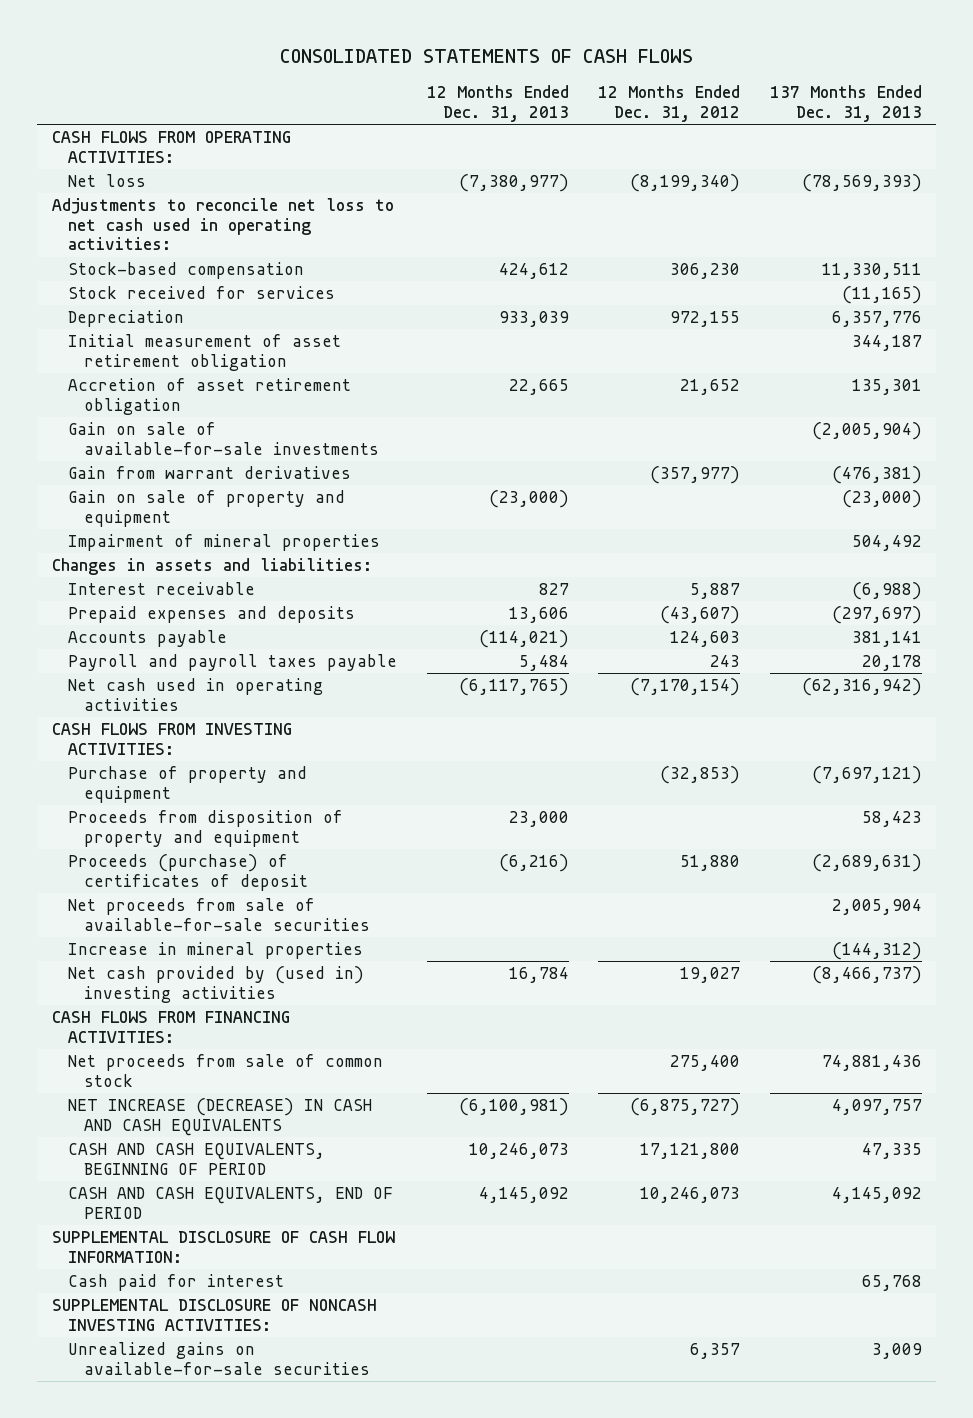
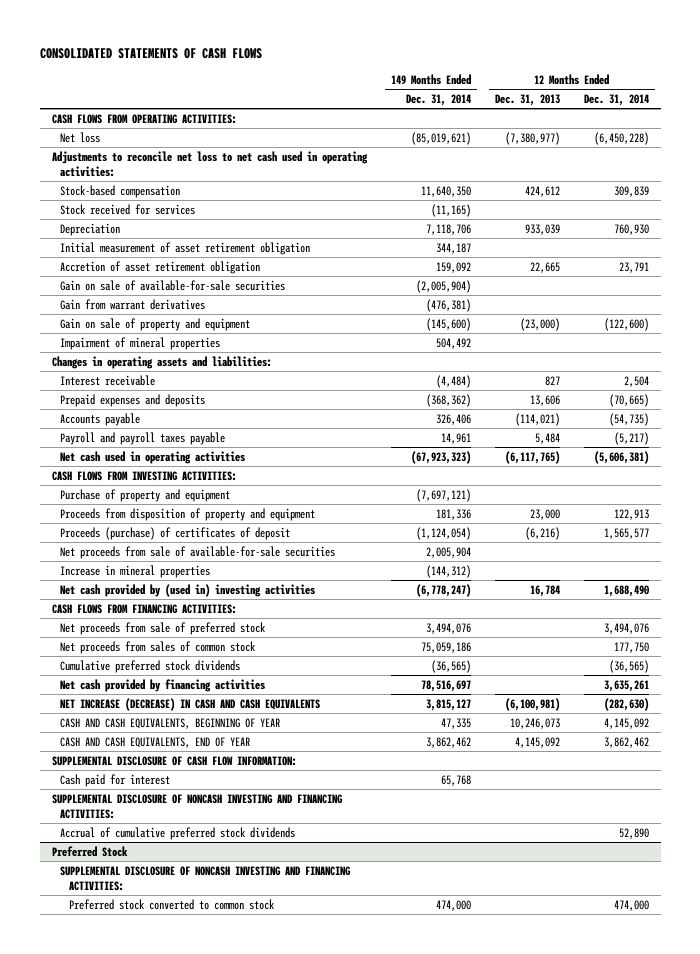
- | 12 Months Ended Dec. 31, 2013 | 12 Months Ended Dec. 31, 2012 | 137 Months Ended Dec. 31, 2013
+ | 149 Months Ended Dec. 31, 2014 | 12 Months Ended Dec. 31, 2013 | 12 Months Ended Dec. 31, 2014
- Gain on sale of available-for-sale investments | | | (2,005,904)
+ Gain on sale of available-for-sale securities | (2,005,904) | |
- Changes in assets and liabilities:
+ Changes in operating assets and liabilities:
- Net proceeds from sale of common stock | | 275,400 | 74,881,436
+ Net proceeds from sale of preferred stock | 3,494,076 | | 3,494,076
+ Net proceeds from sales of common stock | 75,059,186 | | 177,750
+ Cumulative preferred stock dividends | (36,565) | | (36,565)
+ Net cash provided by financing activities | 78,516,697 | | 3,635,261
- CASH AND CASH EQUIVALENTS, BEGINNING OF PERIOD | 10,246,073 | 17,121,800 | 47,335
- CASH AND CASH EQUIVALENTS, END OF PERIOD | 4,145,092 | 10,246,073 | 4,145,092
+ CASH AND CASH EQUIVALENTS, BEGINNING OF YEAR | 47,335 | 10,246,073 | 4,145,092
+ CASH AND CASH EQUIVALENTS, END OF YEAR | 3,862,462 | 4,145,092 | 3,862,462
- SUPPLEMENTAL DISCLOSURE OF NONCASH INVESTING ACTIVITIES:
- Unrealized gains on available-for-sale securities | | 6,357 | 3,009
+ SUPPLEMENTAL DISCLOSURE OF NONCASH INVESTING AND FINANCING ACTIVITIES:
+ Accrual of cumulative preferred stock dividends | | | 52,890
+ Preferred Stock
+ SUPPLEMENTAL DISCLOSURE OF NONCASH INVESTING AND FINANCING ACTIVITIES:
+ Preferred stock converted to common stock | 474,000 | | 474,000

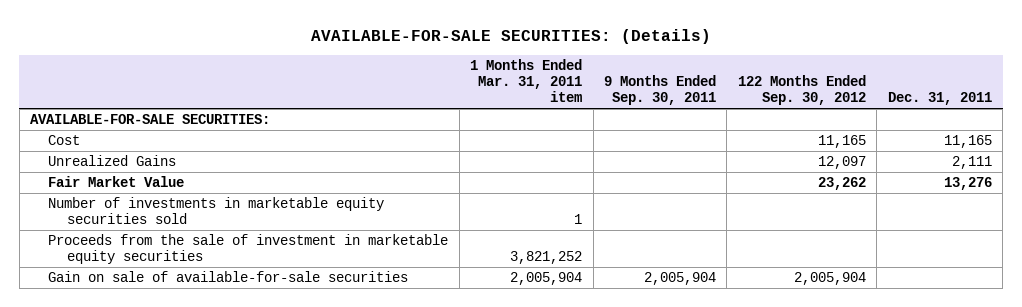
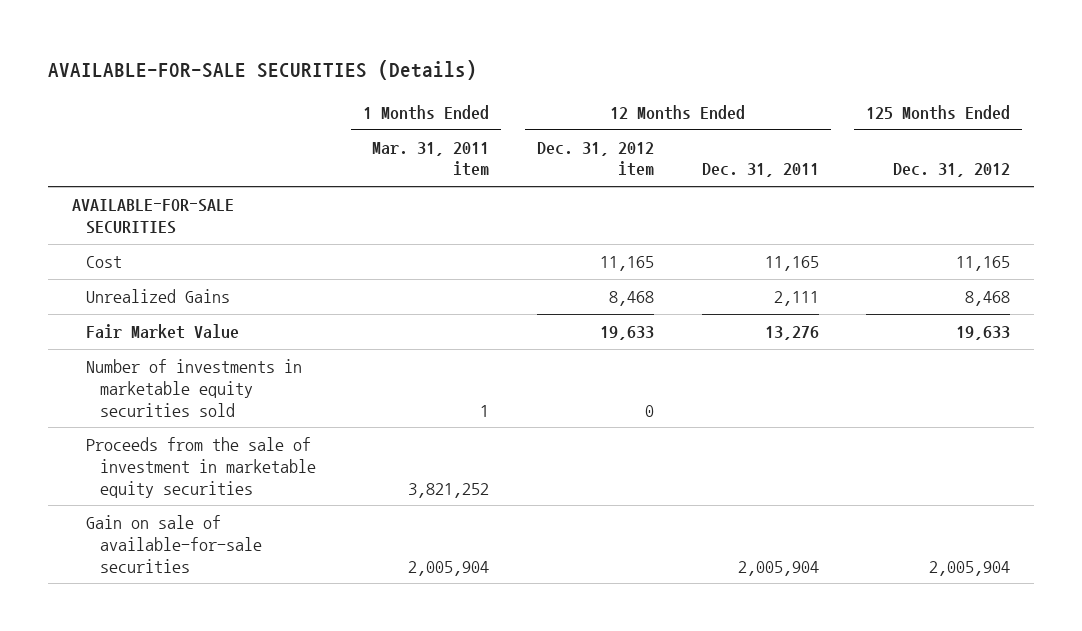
- AVAILABLE-FOR-SALE SECURITIES: (Details)
+ AVAILABLE-FOR-SALE SECURITIES (Details)
- | 1 Months Ended Mar. 31, 2011 item | 9 Months Ended Sep. 30, 2011 | 122 Months Ended Sep. 30, 2012 | Dec. 31, 2011
+ | 1 Months Ended Mar. 31, 2011 item | 12 Months Ended Dec. 31, 2012 item | 12 Months Ended Dec. 31, 2011 | 125 Months Ended Dec. 31, 2012
- AVAILABLE-FOR-SALE SECURITIES:
+ AVAILABLE-FOR-SALE SECURITIES

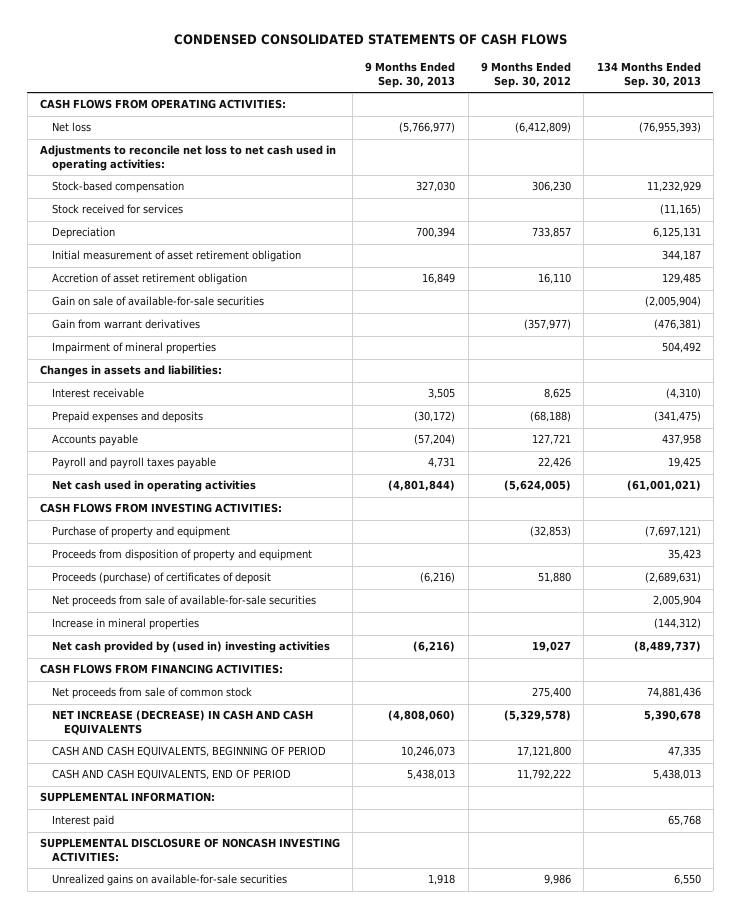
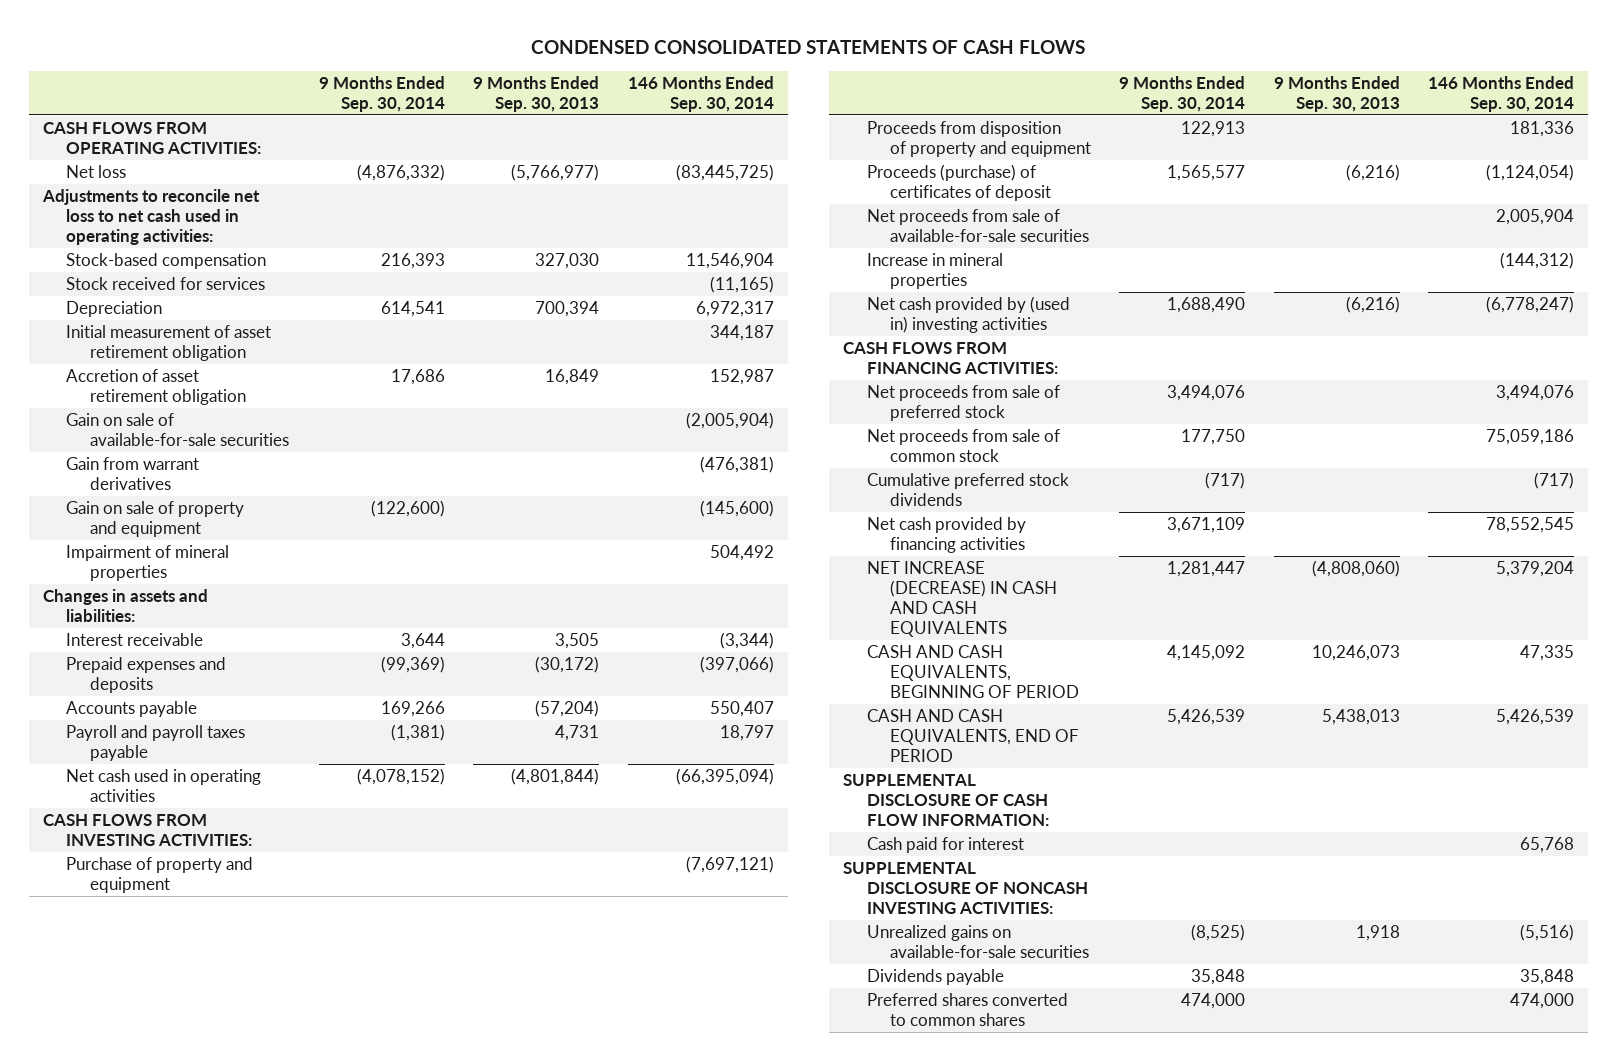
- | 9 Months Ended Sep. 30, 2013 | 9 Months Ended Sep. 30, 2012 | 134 Months Ended Sep. 30, 2013
+ | 9 Months Ended Sep. 30, 2014 | 9 Months Ended Sep. 30, 2013 | 146 Months Ended Sep. 30, 2014
+ Gain on sale of property and equipment | (122,600) | | (145,600)
+ Net proceeds from sale of preferred stock | 3,494,076 | | 3,494,076
+ Cumulative preferred stock dividends | (717) | | (717)
+ Net cash provided by financing activities | 3,671,109 | | 78,552,545
- SUPPLEMENTAL INFORMATION:
- Interest paid | | | 65,768
+ SUPPLEMENTAL DISCLOSURE OF CASH FLOW INFORMATION:
+ Cash paid for interest | | | 65,768
+ Dividends payable | 35,848 | | 35,848
+ Preferred shares converted to common shares | 474,000 | | 474,000

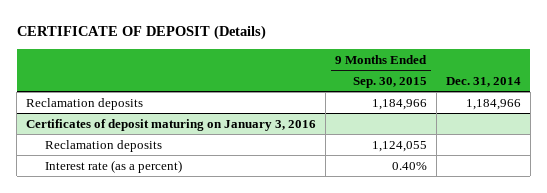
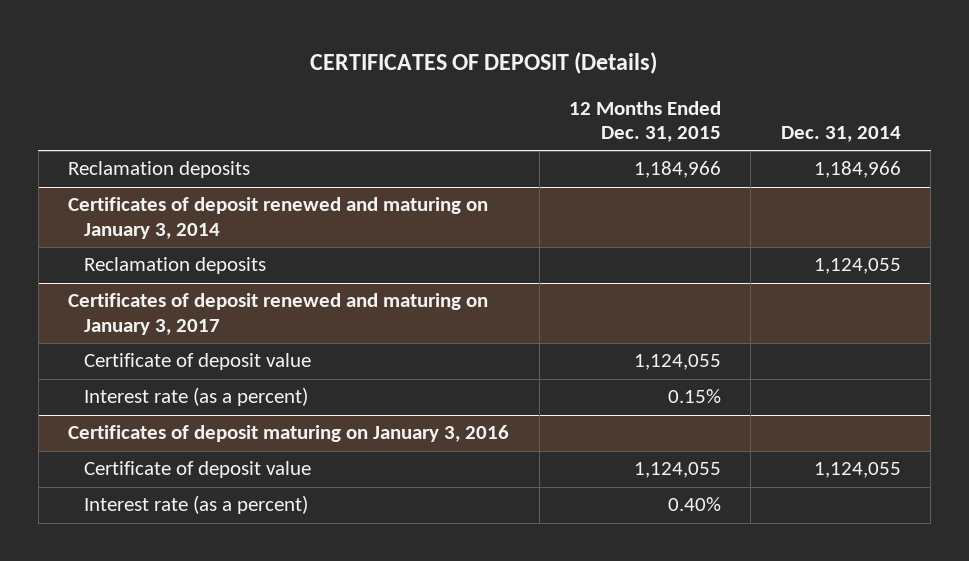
- CERTIFICATE OF DEPOSIT (Details)
+ CERTIFICATES OF DEPOSIT (Details)
- | 9 Months Ended Sep. 30, 2015 | Dec. 31, 2014
+ | 12 Months Ended Dec. 31, 2015 | Dec. 31, 2014
+ Certificates of deposit renewed and maturing on January 3, 2014
+ Reclamation deposits | | 1,124,055
+ Certificates of deposit renewed and maturing on January 3, 2017
+ Certificate of deposit value | 1,124,055 |
+ Interest rate (as a percent) | 0.15% |
@ Certificates of deposit maturing on January 3, 2016
- Reclamation deposits | 1,124,055 |
+ Certificate of deposit value | 1,124,055 | 1,124,055

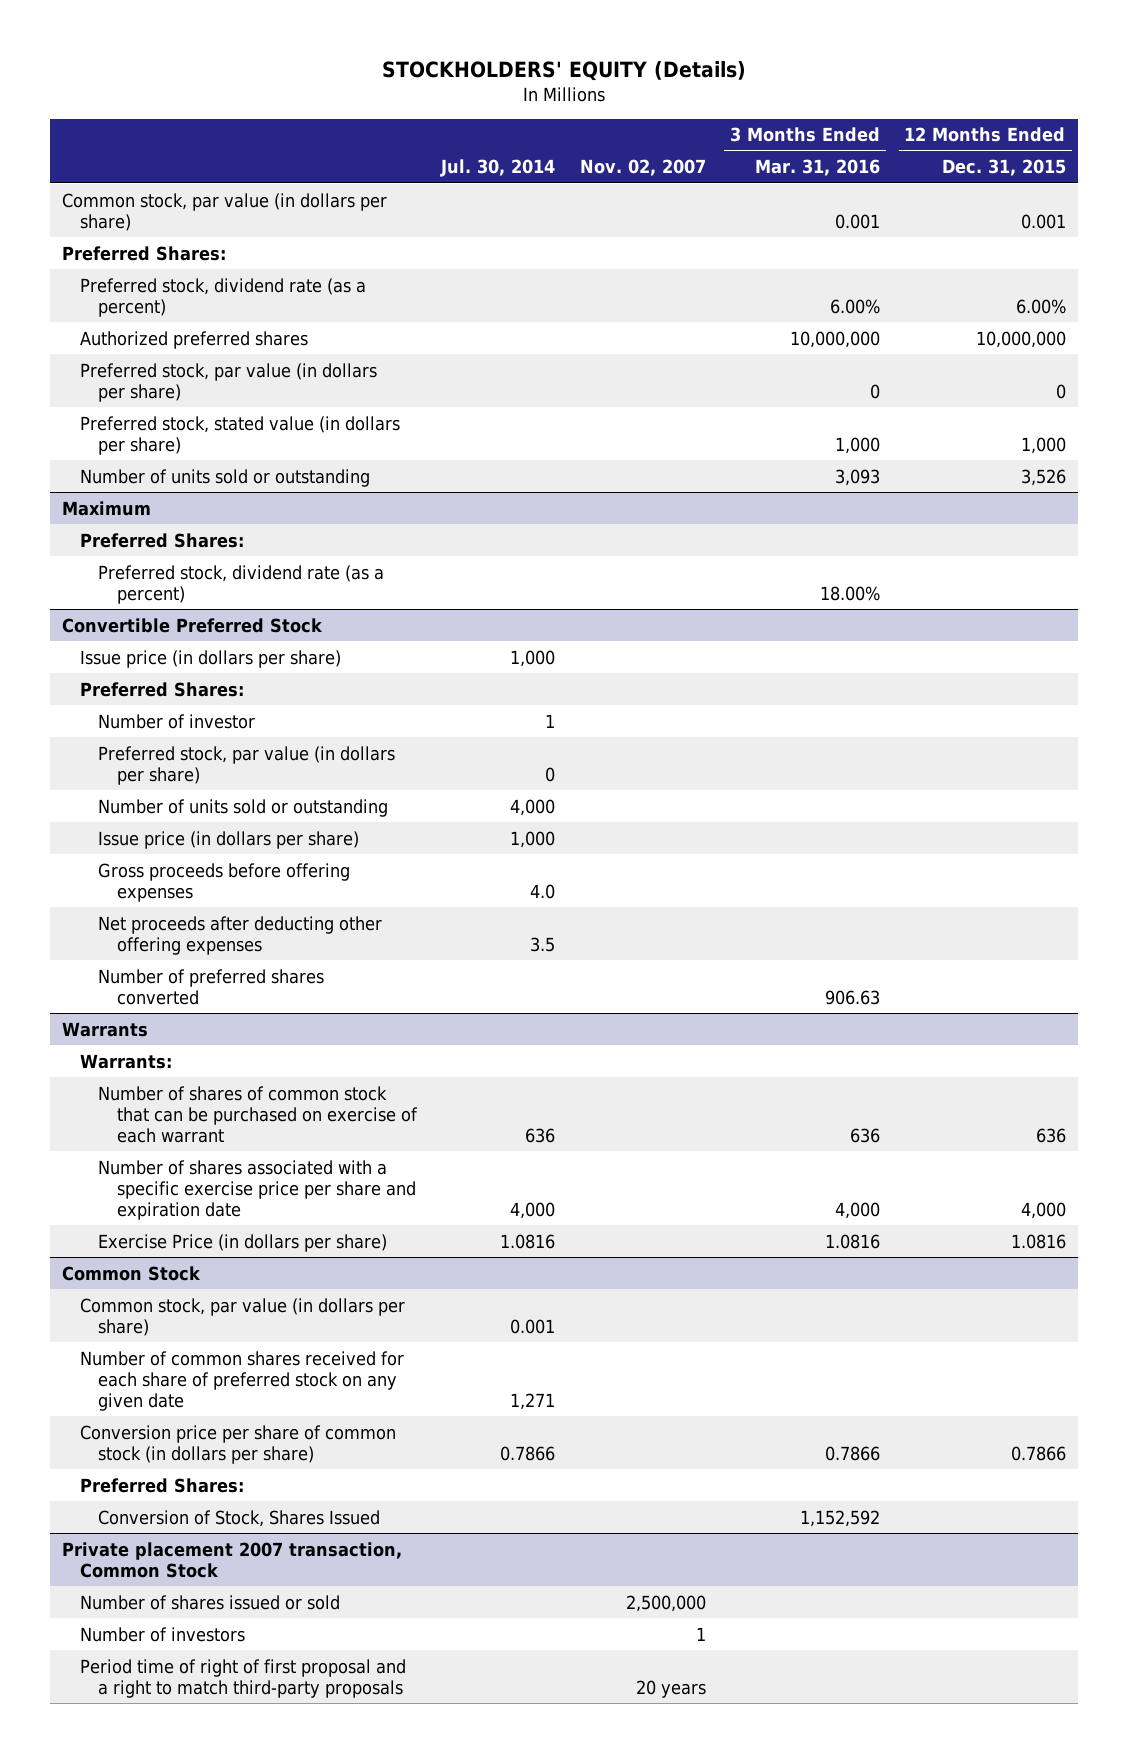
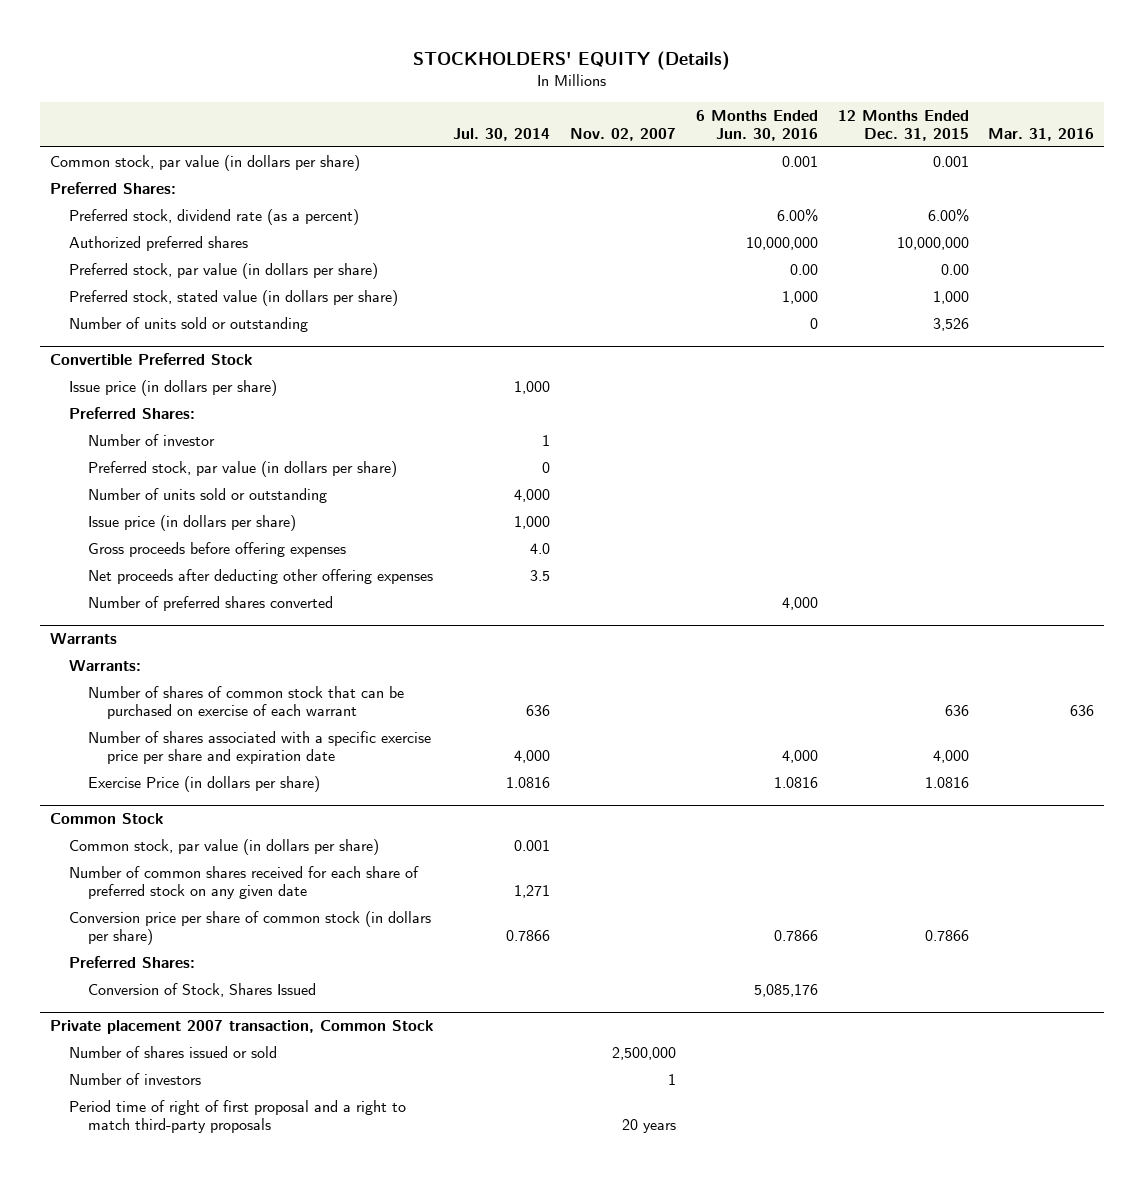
- | Jul. 30, 2014 | Nov. 02, 2007 | 3 Months Ended Mar. 31, 2016 | 12 Months Ended Dec. 31, 2015
+ | Jul. 30, 2014 | Nov. 02, 2007 | 6 Months Ended Jun. 30, 2016 | 12 Months Ended Dec. 31, 2015 | Mar. 31, 2016
- Preferred stock, par value (in dollars per share) | | | 0 | 0
+ Preferred stock, par value (in dollars per share) | | | 0.00 | 0.00 |
- Maximum
- Preferred Shares:
- Preferred stock, dividend rate (as a percent) | | | 18.00% |

